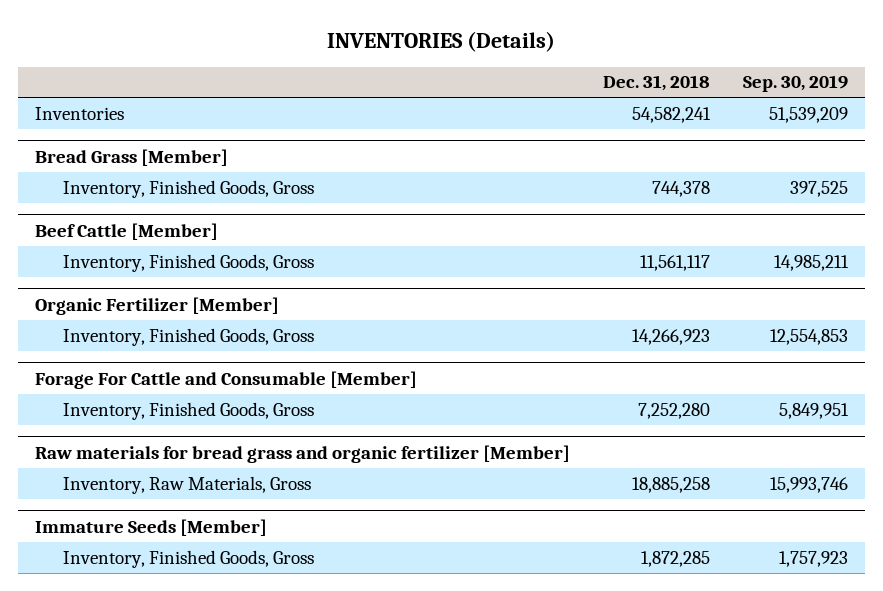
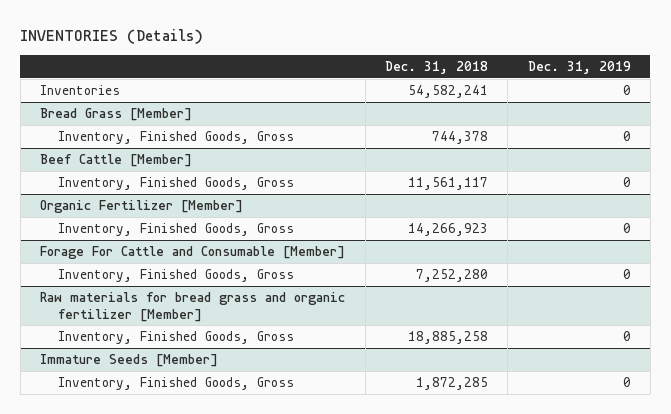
- | Dec. 31, 2018 | Sep. 30, 2019
+ | Dec. 31, 2018 | Dec. 31, 2019
@ Raw materials for bread grass and organic fertilizer [Member]
- Inventory, Raw Materials, Gross | 18,885,258 | 15,993,746
+ Inventory, Finished Goods, Gross | 18,885,258 | 0

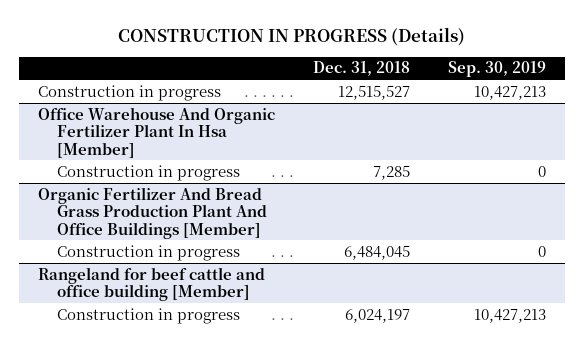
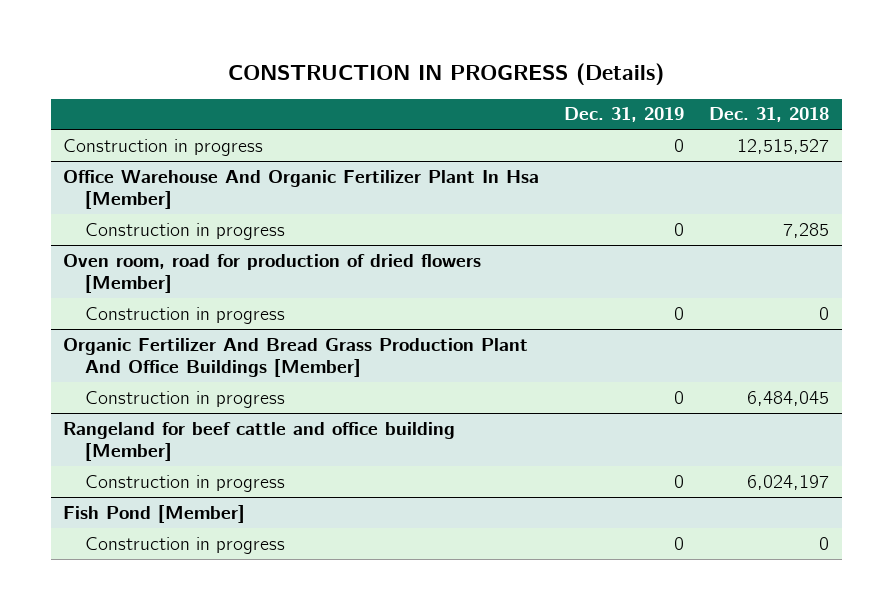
- | Dec. 31, 2018 | Sep. 30, 2019
+ | Dec. 31, 2019 | Dec. 31, 2018
+ Oven room, road for production of dried flowers [Member]
+ Construction in progress | 0 | 0
+ Fish Pond [Member]
+ Construction in progress | 0 | 0

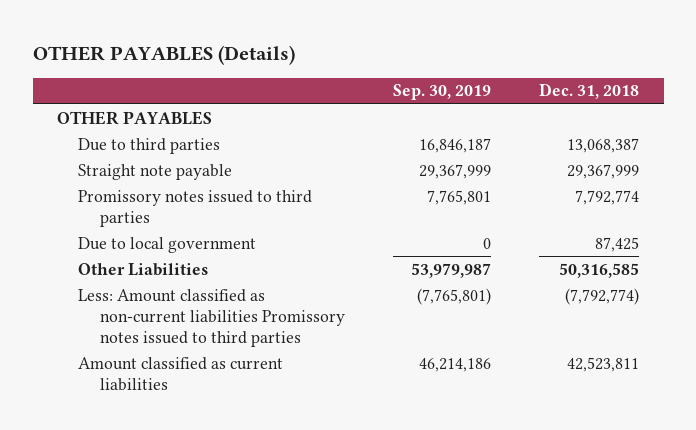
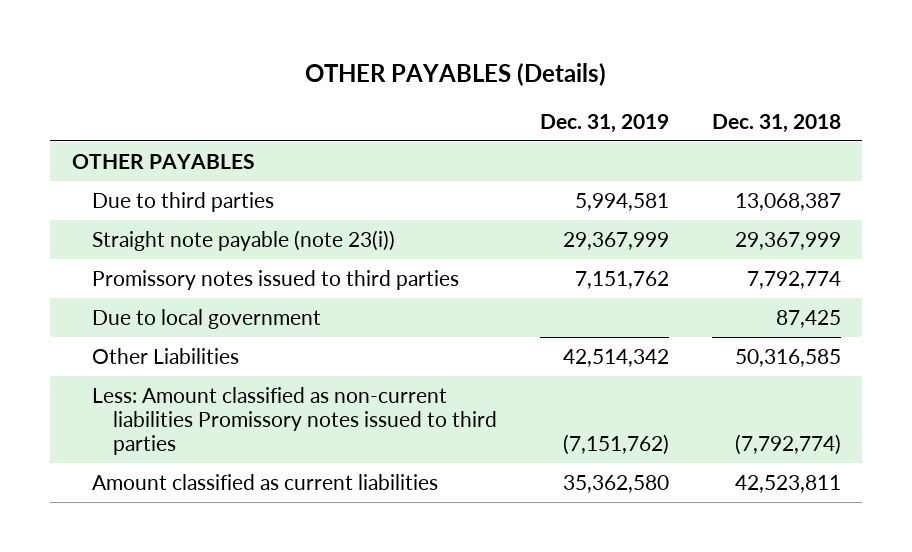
- | Sep. 30, 2019 | Dec. 31, 2018
+ | Dec. 31, 2019 | Dec. 31, 2018
- Straight note payable | 29,367,999 | 29,367,999
+ Straight note payable (note 23(i)) | 29,367,999 | 29,367,999

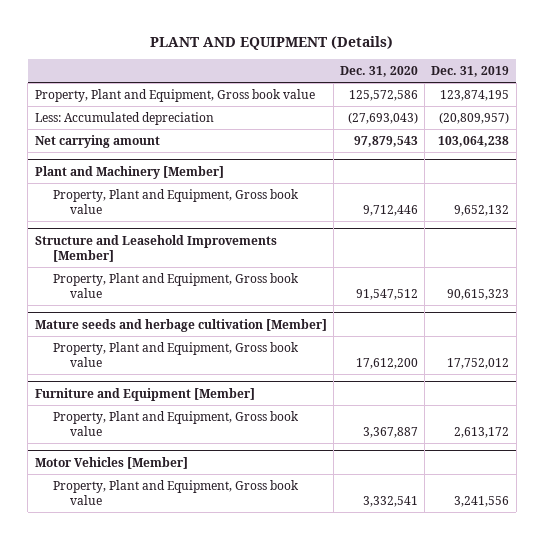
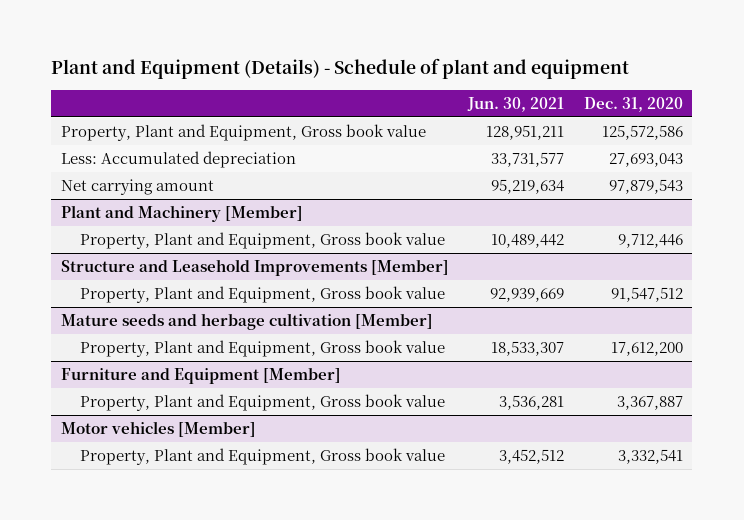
- PLANT AND EQUIPMENT (Details)
+ Plant and Equipment (Details) - Schedule of plant and equipment
- | Dec. 31, 2020 | Dec. 31, 2019
+ | Jun. 30, 2021 | Dec. 31, 2020
- Less: Accumulated depreciation | (27,693,043) | (20,809,957)
+ Less: Accumulated depreciation | 33,731,577 | 27,693,043
- Motor Vehicles [Member]
+ Motor vehicles [Member]

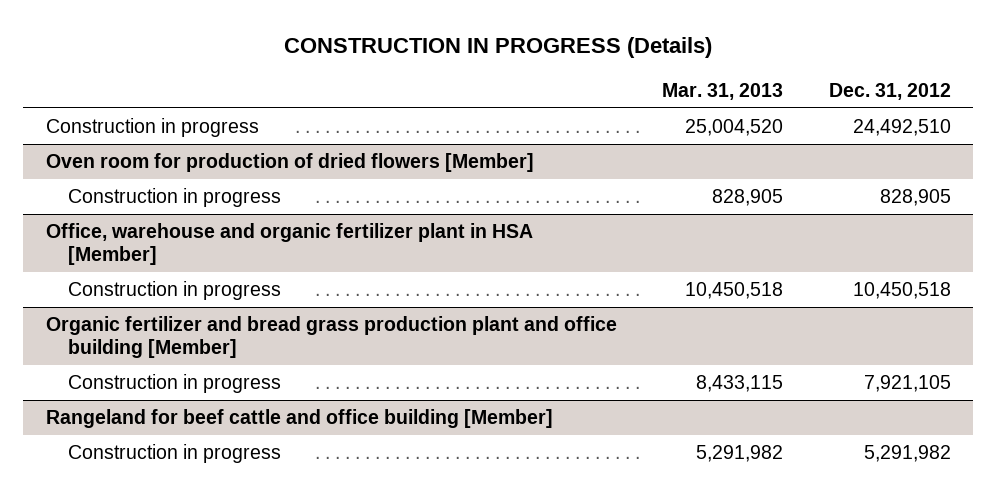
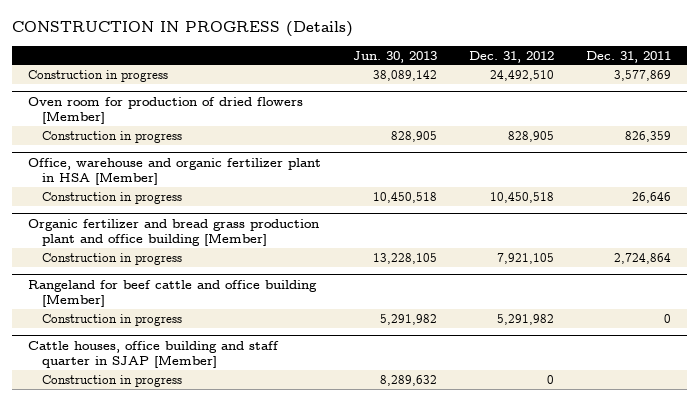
- | Mar. 31, 2013 | Dec. 31, 2012
+ | Jun. 30, 2013 | Dec. 31, 2012 | Dec. 31, 2011
+ Cattle houses, office building and staff quarter in SJAP [Member]
+ Construction in progress | 8,289,632 | 0 |

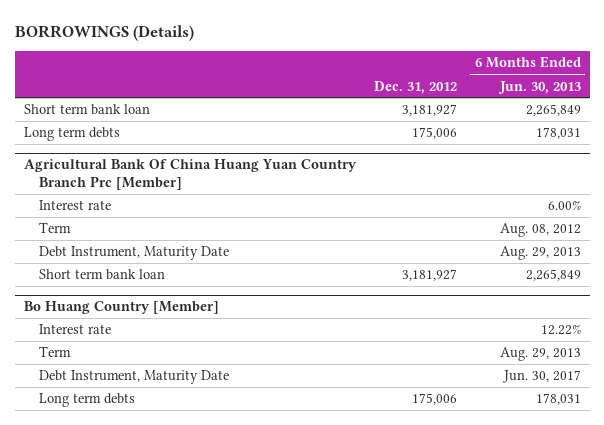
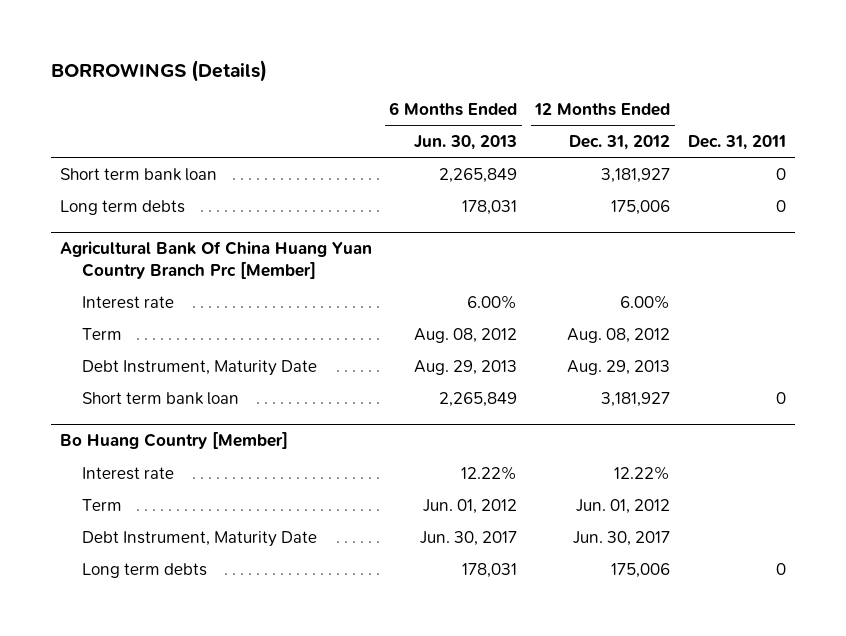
- | Dec. 31, 2012 | 6 Months Ended Jun. 30, 2013
+ | 6 Months Ended Jun. 30, 2013 | 12 Months Ended Dec. 31, 2012 | Dec. 31, 2011
@ Bo Huang Country [Member]
- Term | | Aug. 29, 2013
+ Term | Jun. 01, 2012 | Jun. 01, 2012 |

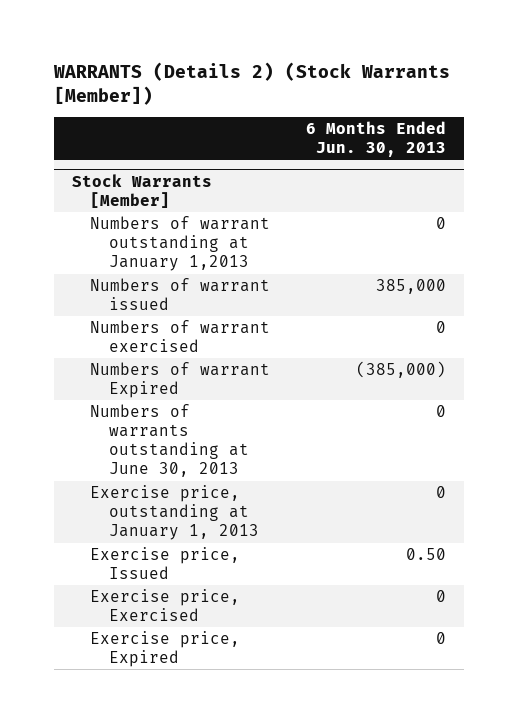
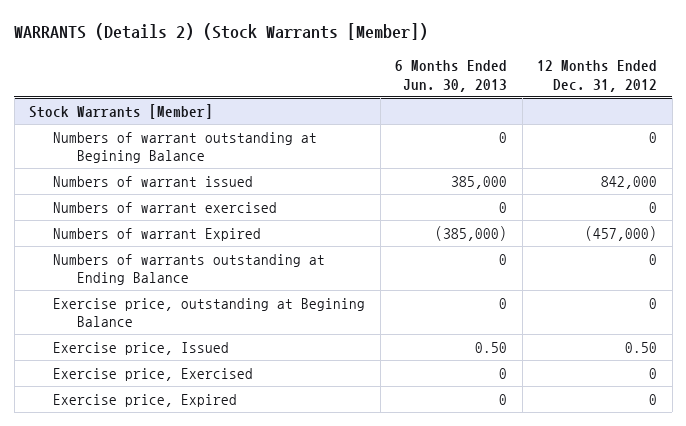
- | 6 Months Ended Jun. 30, 2013
+ | 6 Months Ended Jun. 30, 2013 | 12 Months Ended Dec. 31, 2012
@ Stock Warrants [Member]
- Numbers of warrant outstanding at January 1,2013 | 0
+ Numbers of warrant outstanding at Begining Balance | 0 | 0
- Numbers of warrants outstanding at June 30, 2013 | 0
- Exercise price, outstanding at January 1, 2013 | 0
+ Numbers of warrants outstanding at Ending Balance | 0 | 0
+ Exercise price, outstanding at Begining Balance | 0 | 0

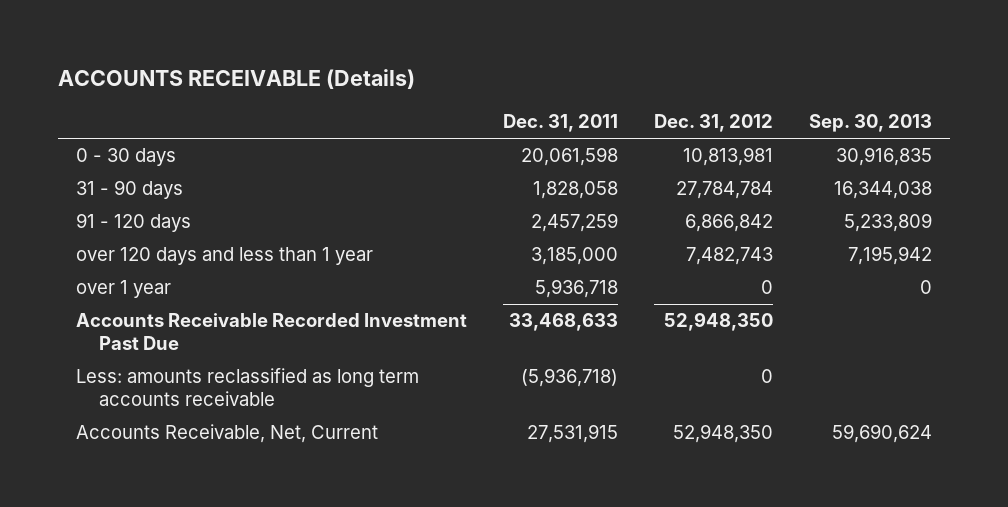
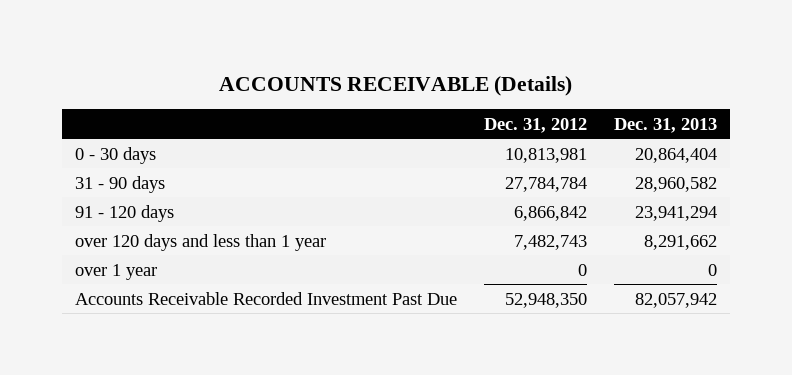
- | Dec. 31, 2011 | Dec. 31, 2012 | Sep. 30, 2013
+ | Dec. 31, 2012 | Dec. 31, 2013
- Less: amounts reclassified as long term accounts receivable | (5,936,718) | 0 |
- Accounts Receivable, Net, Current | 27,531,915 | 52,948,350 | 59,690,624

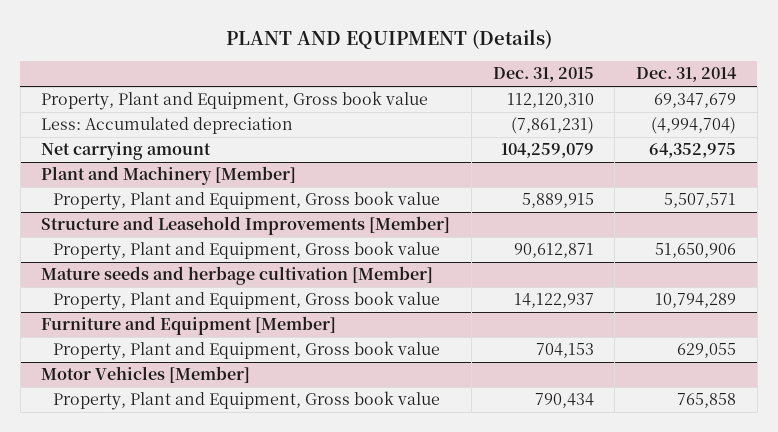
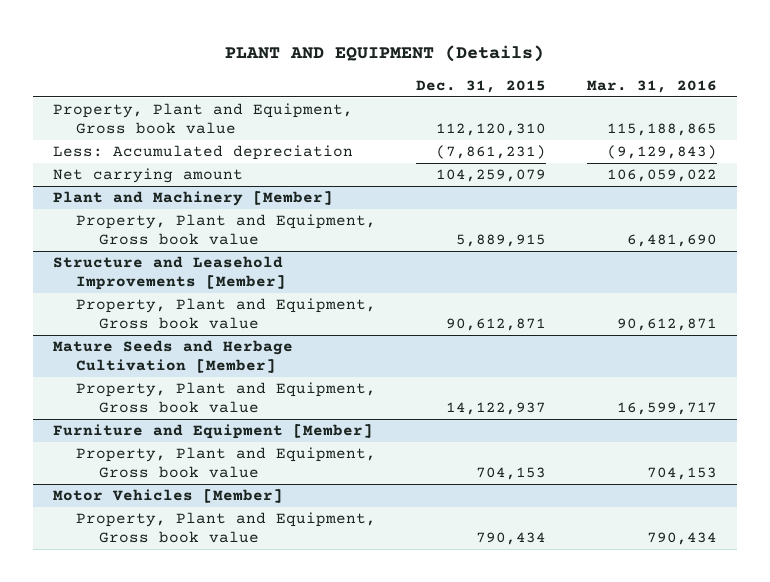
- | Dec. 31, 2015 | Dec. 31, 2014
+ | Dec. 31, 2015 | Mar. 31, 2016
- Mature seeds and herbage cultivation [Member]
+ Mature Seeds and Herbage Cultivation [Member]

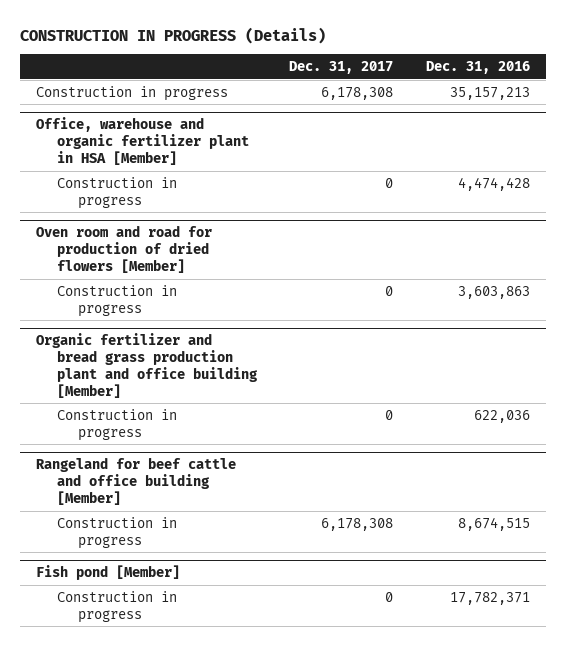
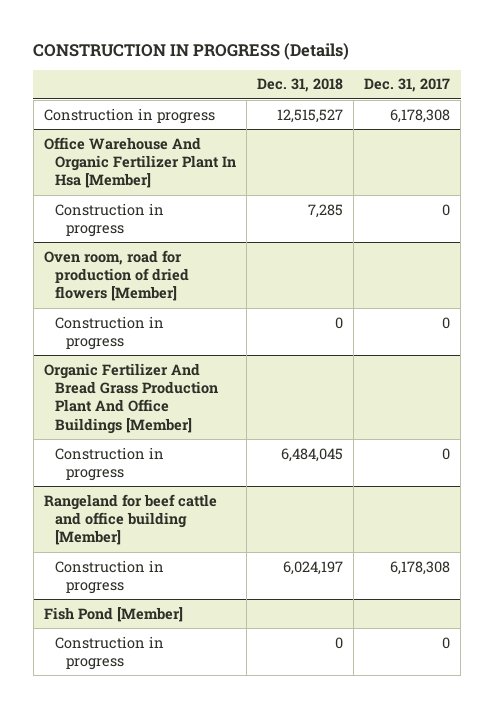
- | Dec. 31, 2017 | Dec. 31, 2016
+ | Dec. 31, 2018 | Dec. 31, 2017
- Office, warehouse and organic fertilizer plant in HSA [Member]
+ Office Warehouse And Organic Fertilizer Plant In Hsa [Member]
- Oven room and road for production of dried flowers [Member]
+ Oven room, road for production of dried flowers [Member]
- Organic fertilizer and bread grass production plant and office building [Member]
+ Organic Fertilizer And Bread Grass Production Plant And Office Buildings [Member]
- Fish pond [Member]
+ Fish Pond [Member]

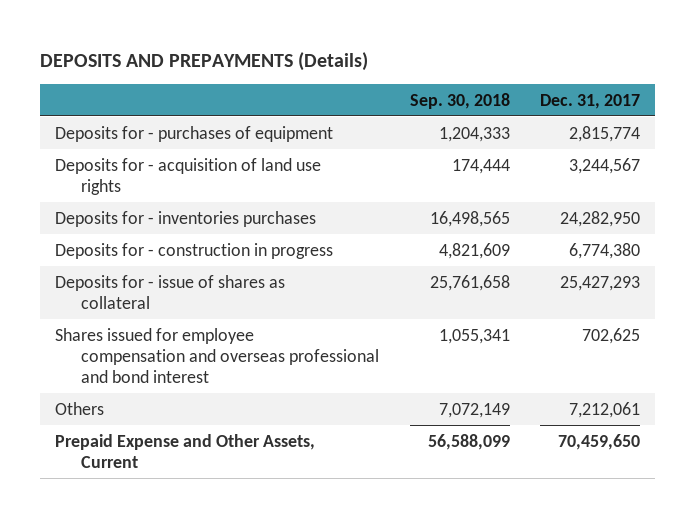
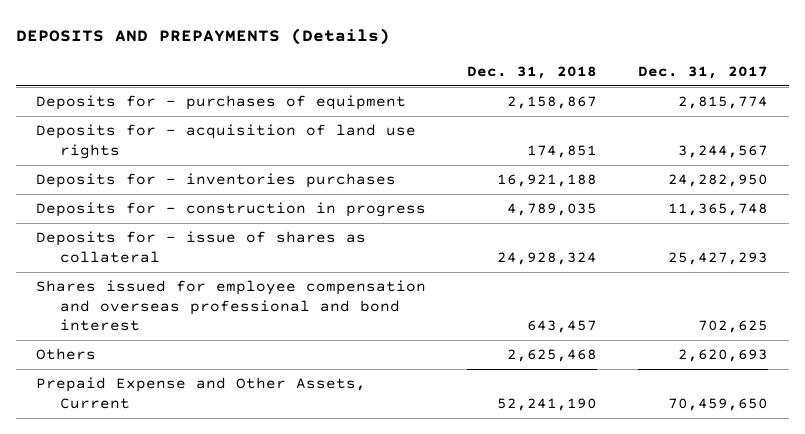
- | Sep. 30, 2018 | Dec. 31, 2017
+ | Dec. 31, 2018 | Dec. 31, 2017
- Deposits for - construction in progress | 4,821,609 | 6,774,380
+ Deposits for - construction in progress | 4,789,035 | 11,365,748
- Others | 7,072,149 | 7,212,061
+ Others | 2,625,468 | 2,620,693

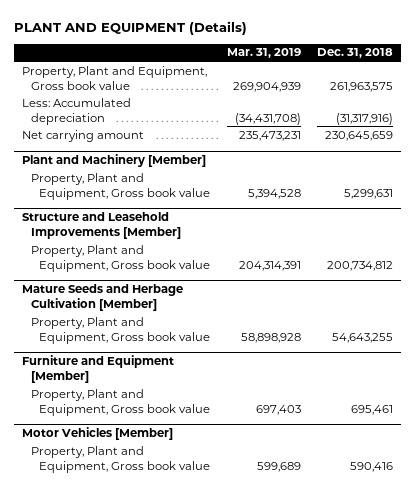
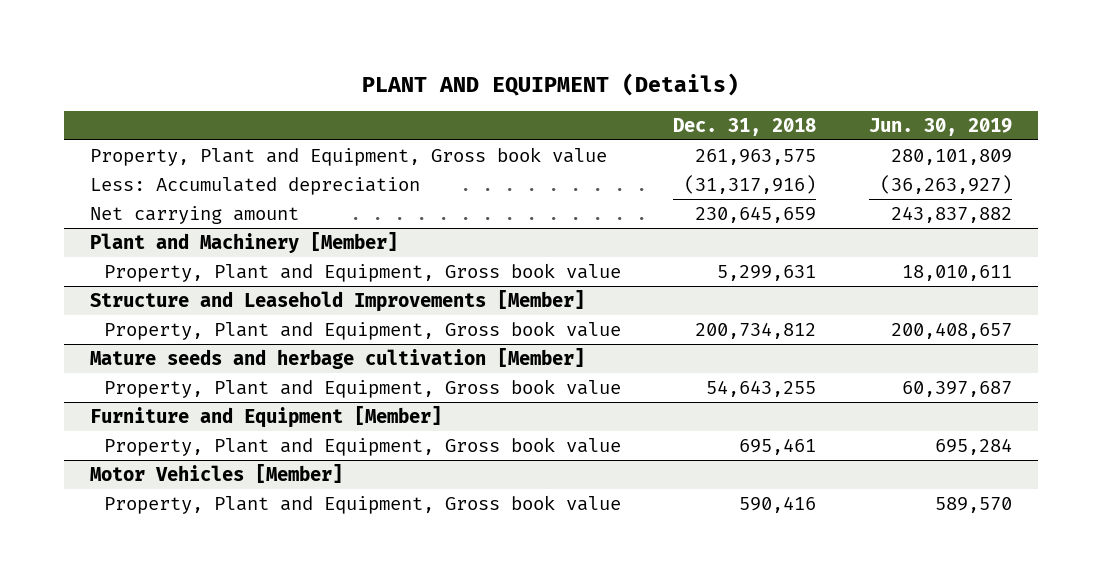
- | Mar. 31, 2019 | Dec. 31, 2018
+ | Dec. 31, 2018 | Jun. 30, 2019
- Mature Seeds and Herbage Cultivation [Member]
+ Mature seeds and herbage cultivation [Member]

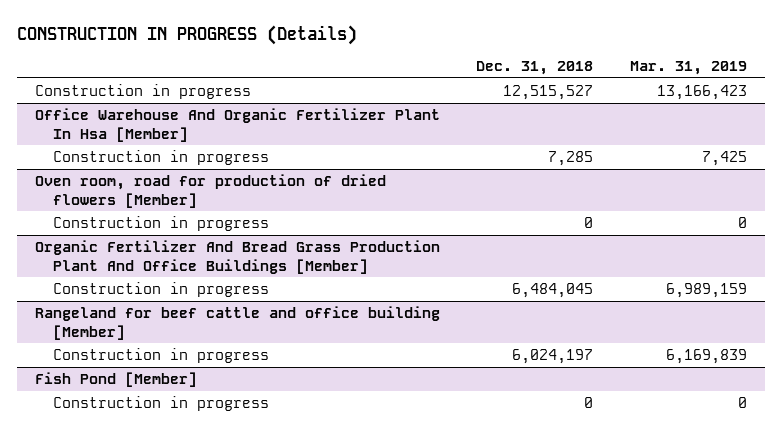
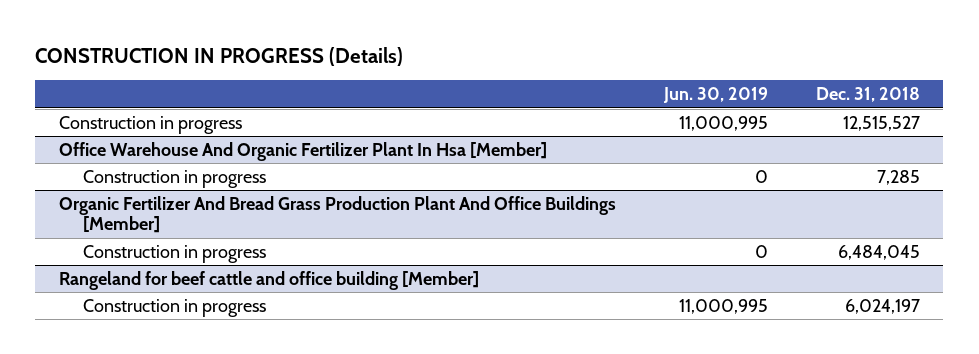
- | Dec. 31, 2018 | Mar. 31, 2019
+ | Jun. 30, 2019 | Dec. 31, 2018
- Oven room, road for production of dried flowers [Member]
- Construction in progress | 0 | 0
- Fish Pond [Member]
- Construction in progress | 0 | 0

